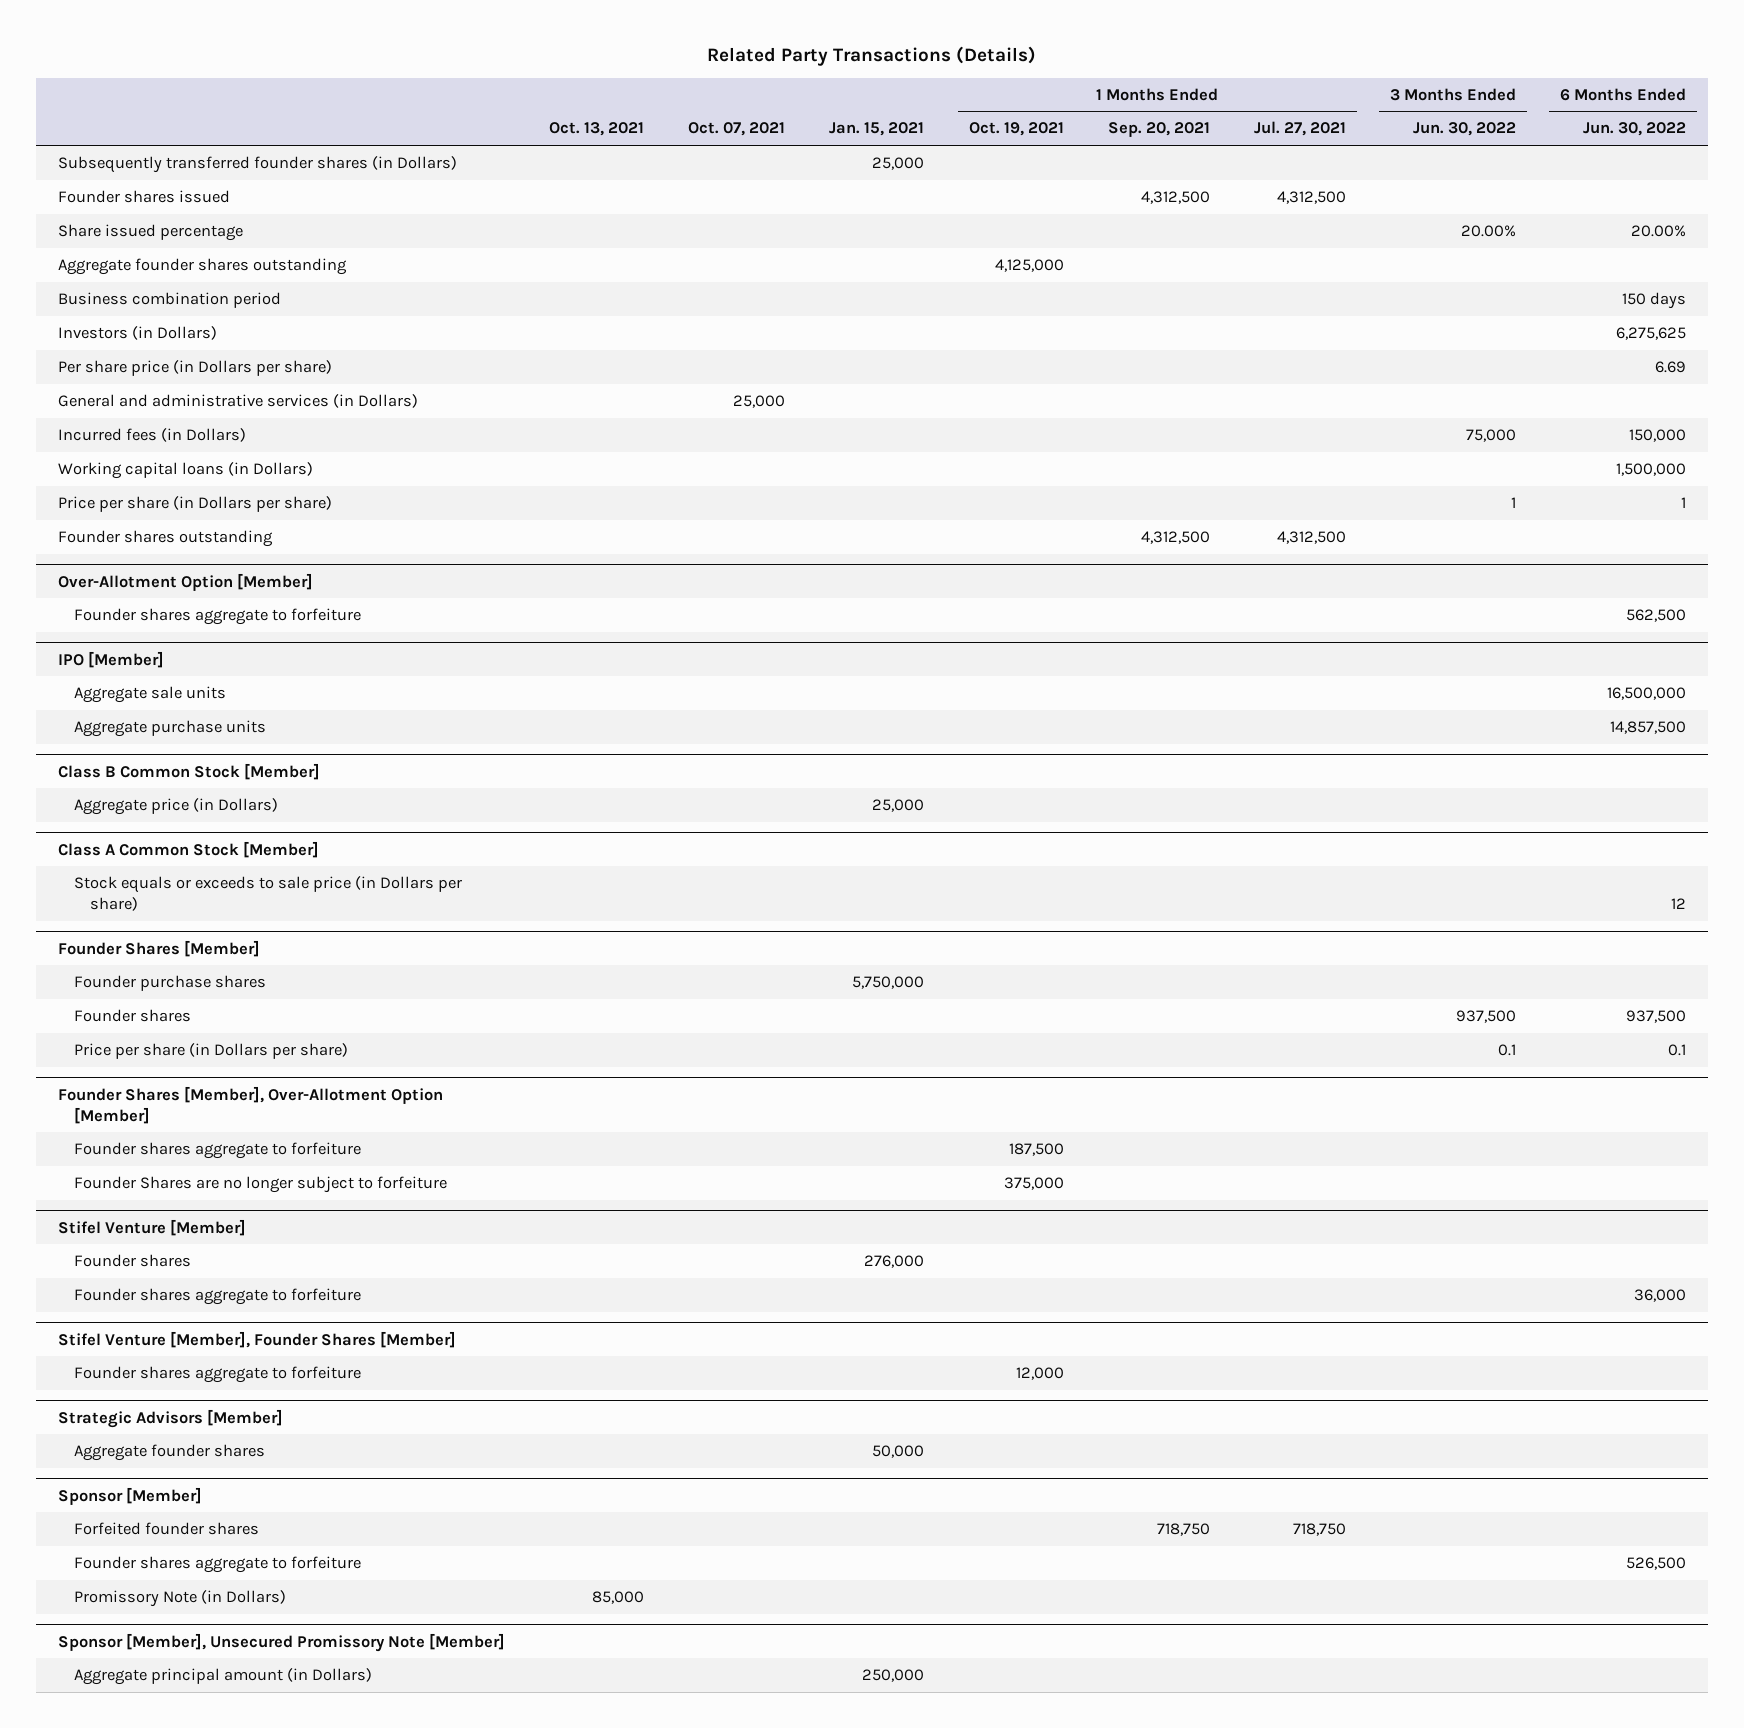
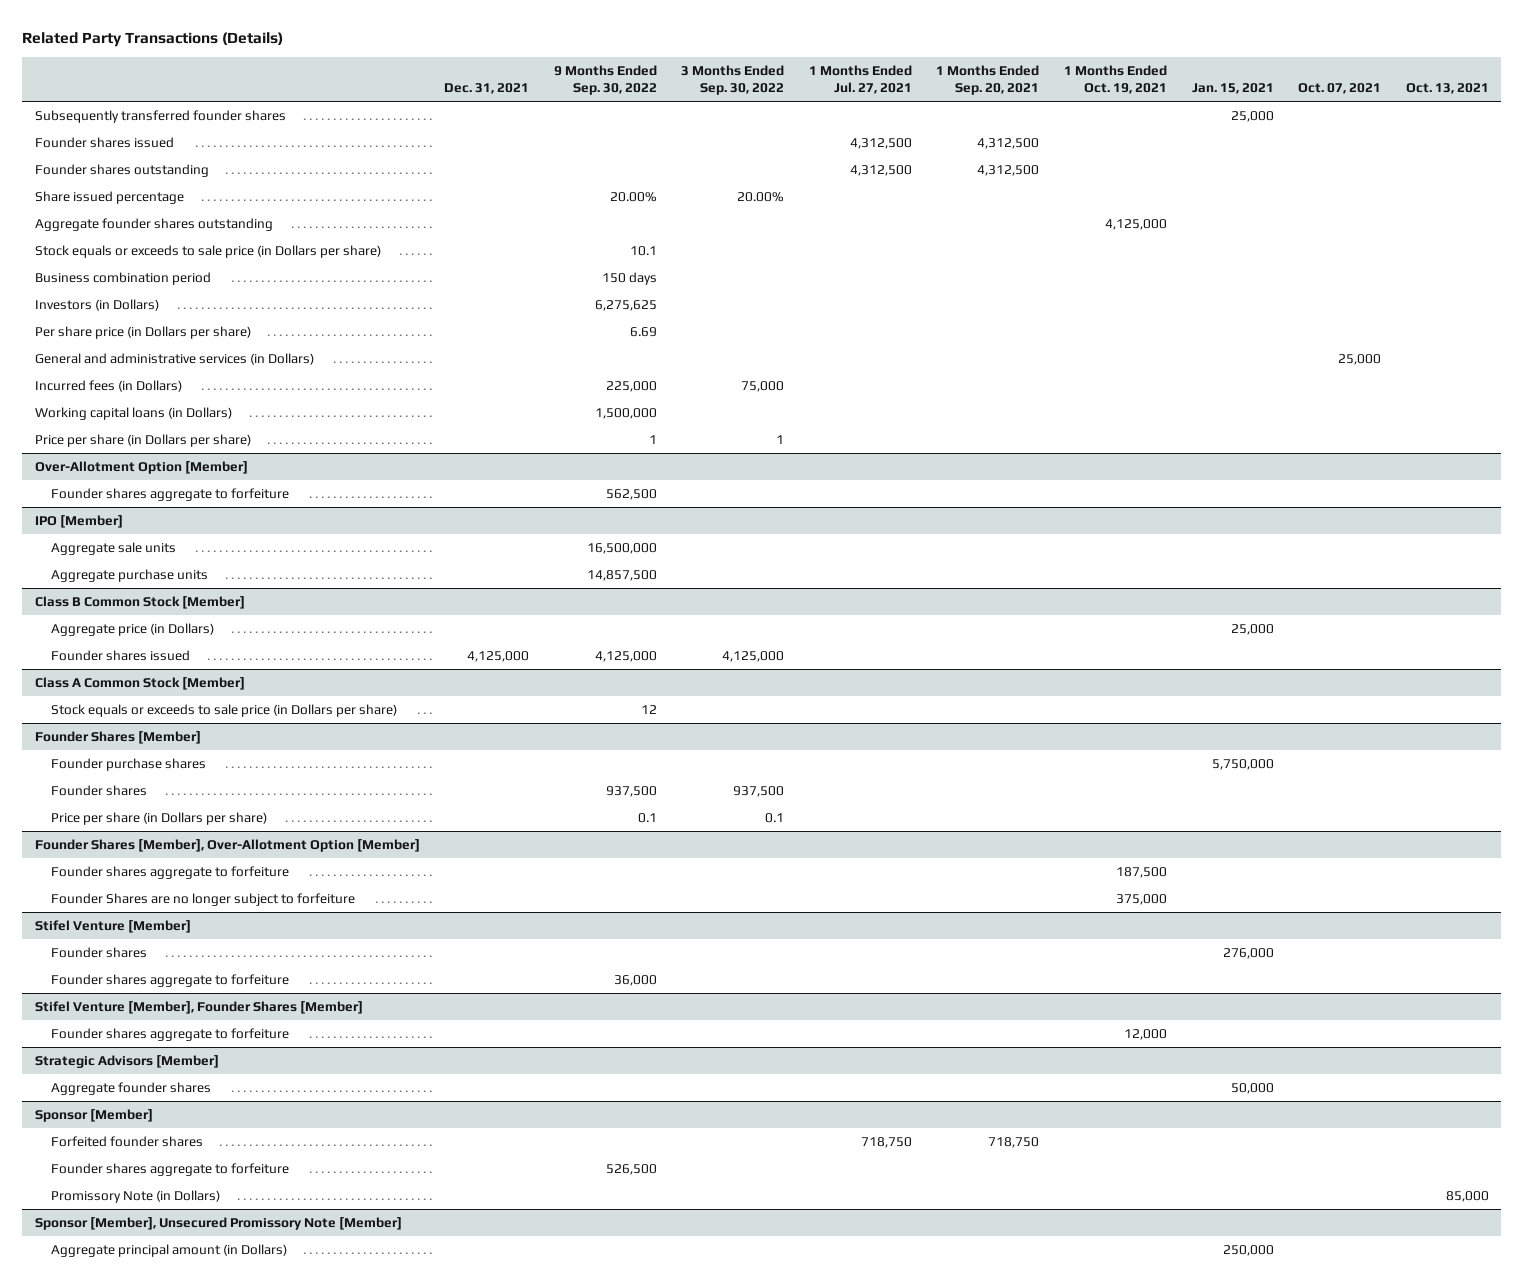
- | Oct. 13, 2021 | Oct. 07, 2021 | Jan. 15, 2021 | 1 Months Ended Oct. 19, 2021 | 1 Months Ended Sep. 20, 2021 | 1 Months Ended Jul. 27, 2021 | 3 Months Ended Jun. 30, 2022 | 6 Months Ended Jun. 30, 2022
+ | Dec. 31, 2021 | 9 Months Ended Sep. 30, 2022 | 3 Months Ended Sep. 30, 2022 | 1 Months Ended Jul. 27, 2021 | 1 Months Ended Sep. 20, 2021 | 1 Months Ended Oct. 19, 2021 | Jan. 15, 2021 | Oct. 07, 2021 | Oct. 13, 2021
- Subsequently transferred founder shares (in Dollars) | | | 25,000 | | | | |
+ Subsequently transferred founder shares | | | | | | | 25,000 | |
moved up: Founder shares outstanding | | | | 4,312,500 | 4,312,500 | | | |
+ Stock equals or exceeds to sale price (in Dollars per share) | | 10.1 | | | | | | |
@ Class B Common Stock [Member]
+ Founder shares issued | 4,125,000 | 4,125,000 | 4,125,000 | | | | | |

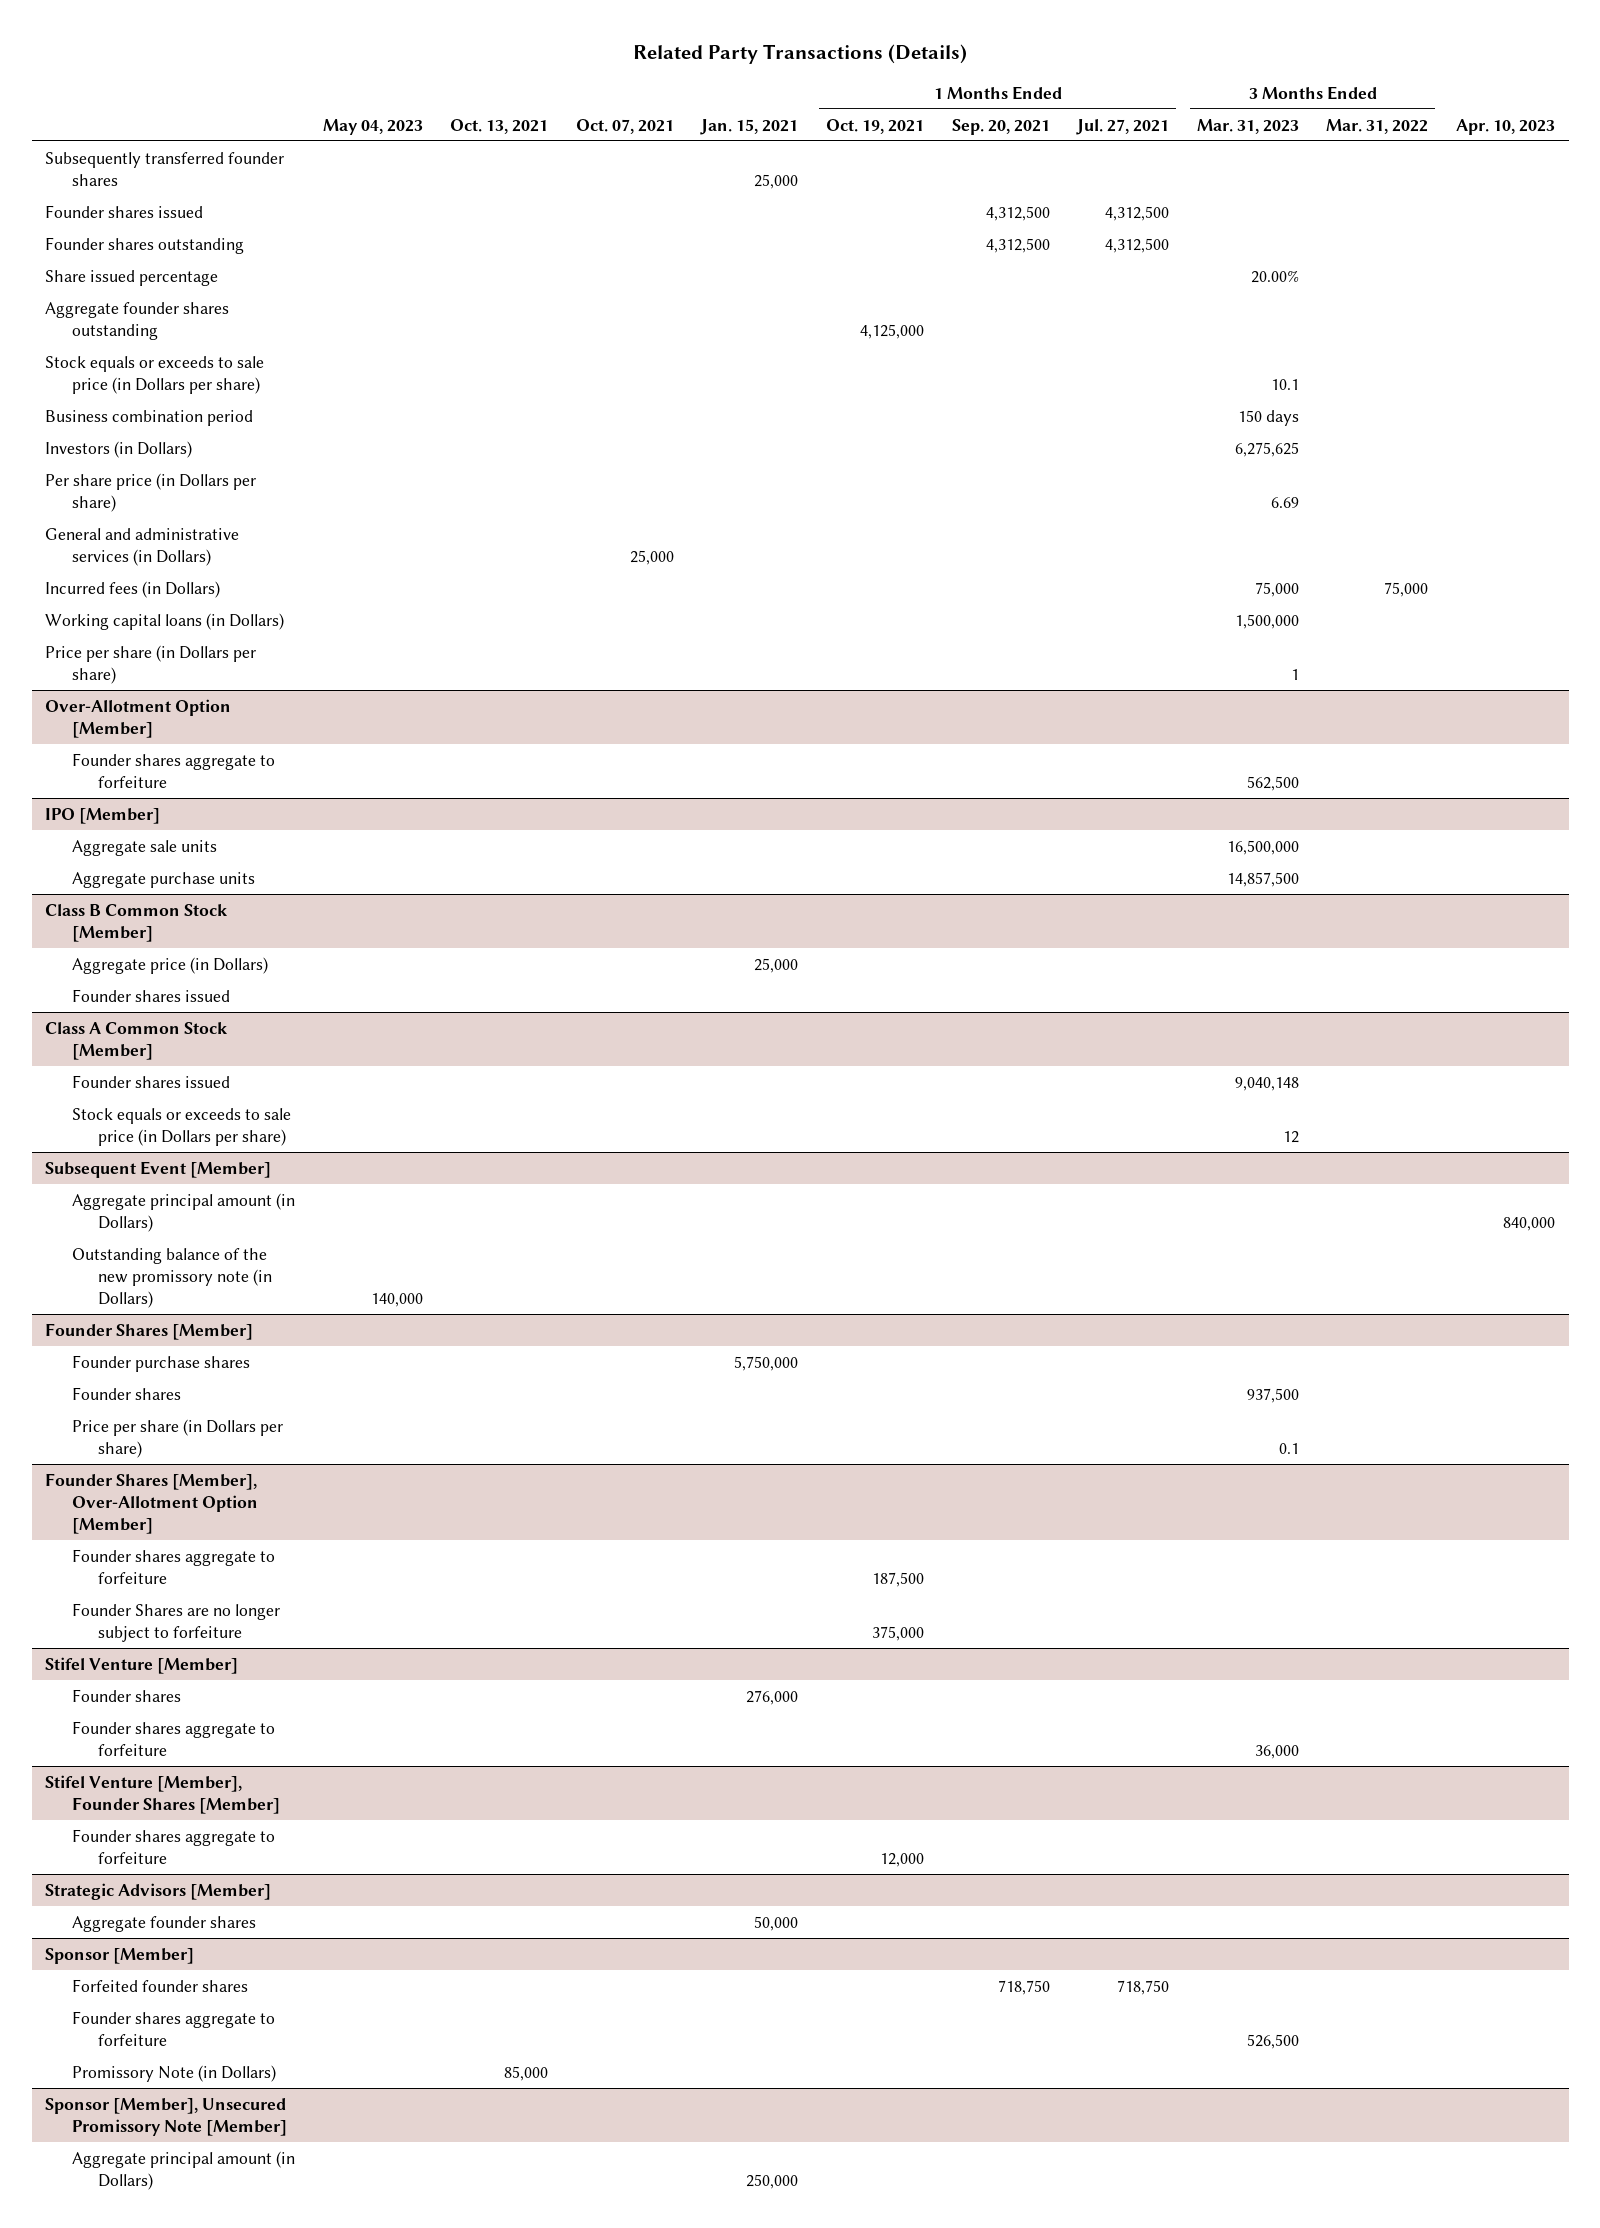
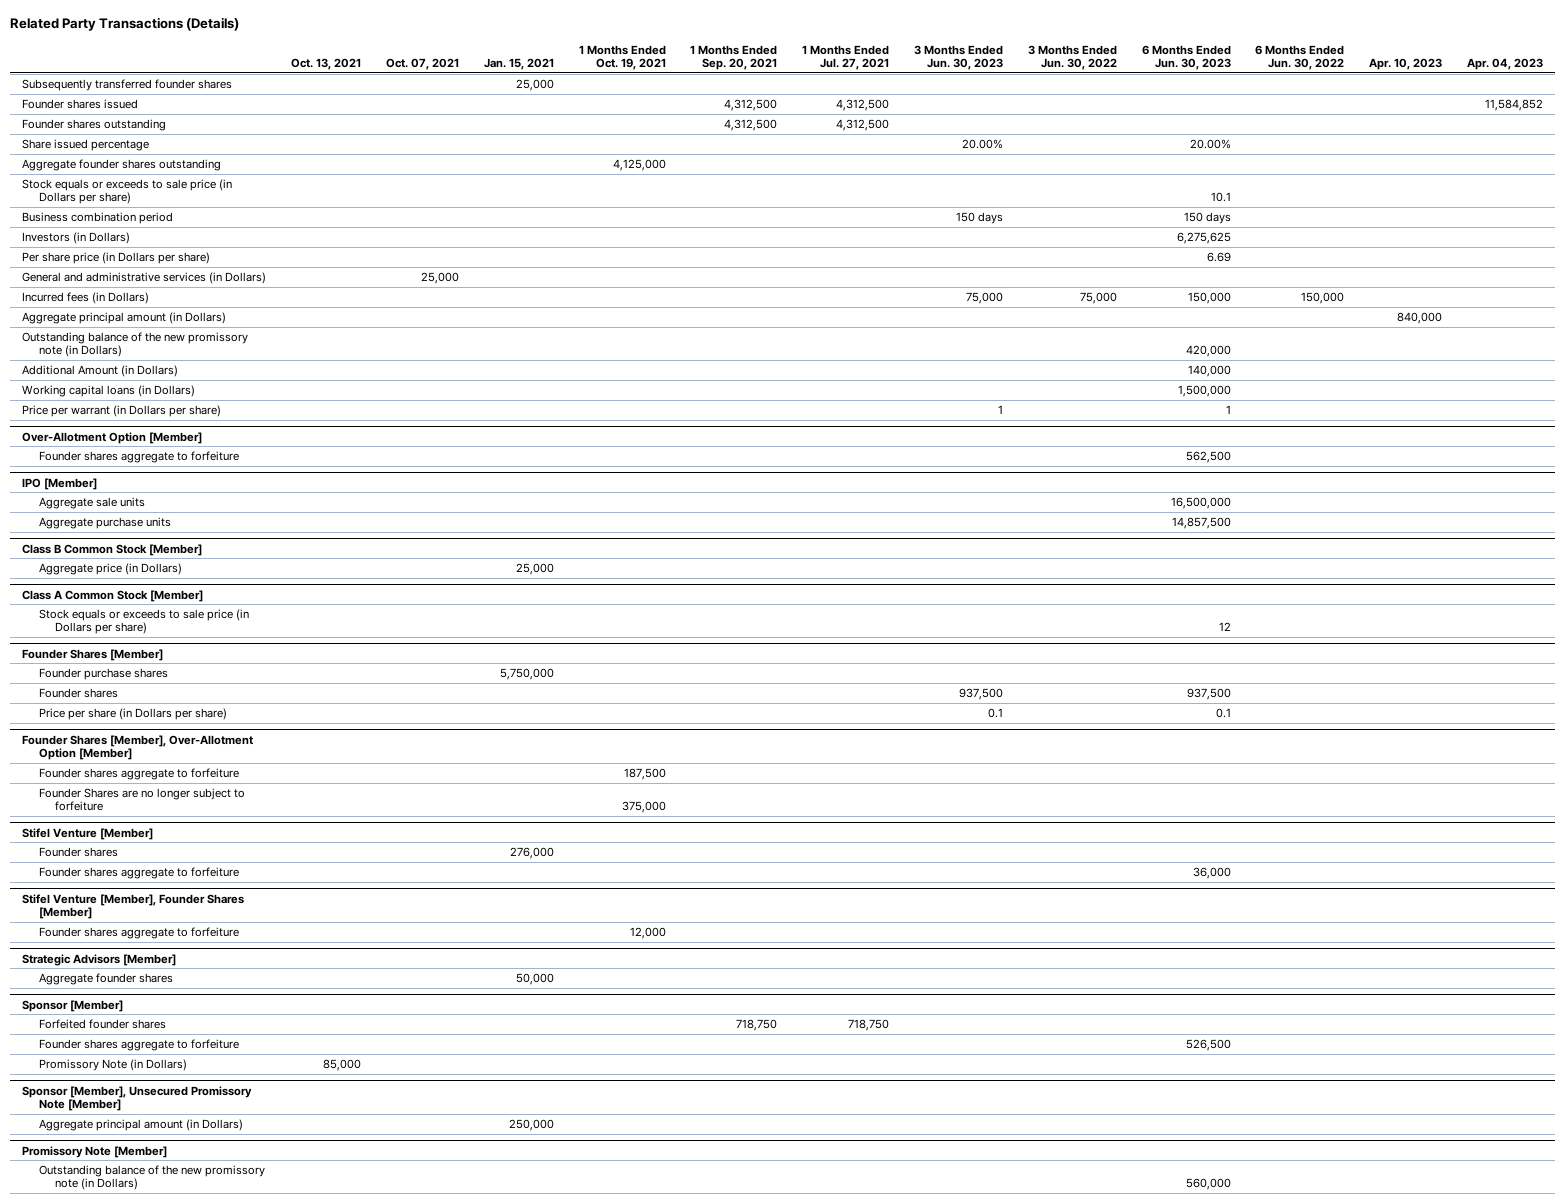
- | May 04, 2023 | Oct. 13, 2021 | Oct. 07, 2021 | Jan. 15, 2021 | 1 Months Ended Oct. 19, 2021 | 1 Months Ended Sep. 20, 2021 | 1 Months Ended Jul. 27, 2021 | 3 Months Ended Mar. 31, 2023 | 3 Months Ended Mar. 31, 2022 | Apr. 10, 2023
+ | Oct. 13, 2021 | Oct. 07, 2021 | Jan. 15, 2021 | 1 Months Ended Oct. 19, 2021 | 1 Months Ended Sep. 20, 2021 | 1 Months Ended Jul. 27, 2021 | 3 Months Ended Jun. 30, 2023 | 3 Months Ended Jun. 30, 2022 | 6 Months Ended Jun. 30, 2023 | 6 Months Ended Jun. 30, 2022 | Apr. 10, 2023 | Apr. 04, 2023
+ Aggregate principal amount (in Dollars) | | | | | | | | | | | 840,000 |
+ Outstanding balance of the new promissory note (in Dollars) | | | | | | | | | 420,000 | | |
+ Additional Amount (in Dollars) | | | | | | | | | 140,000 | | |
- Price per share (in Dollars per share) | | | | | | | | 1 | |
+ Price per warrant (in Dollars per share) | | | | | | | 1 | | 1 | | |
@ Class B Common Stock [Member]
- Founder shares issued
@ Class A Common Stock [Member]
- Founder shares issued | | | | | | | | 9,040,148 | |
- Subsequent Event [Member]
- Aggregate principal amount (in Dollars) | | | | | | | | | | 840,000
- Outstanding balance of the new promissory note (in Dollars) | 140,000 | | | | | | | | |
+ Promissory Note [Member]
+ Outstanding balance of the new promissory note (in Dollars) | | | | | | | | | 560,000 | | |

